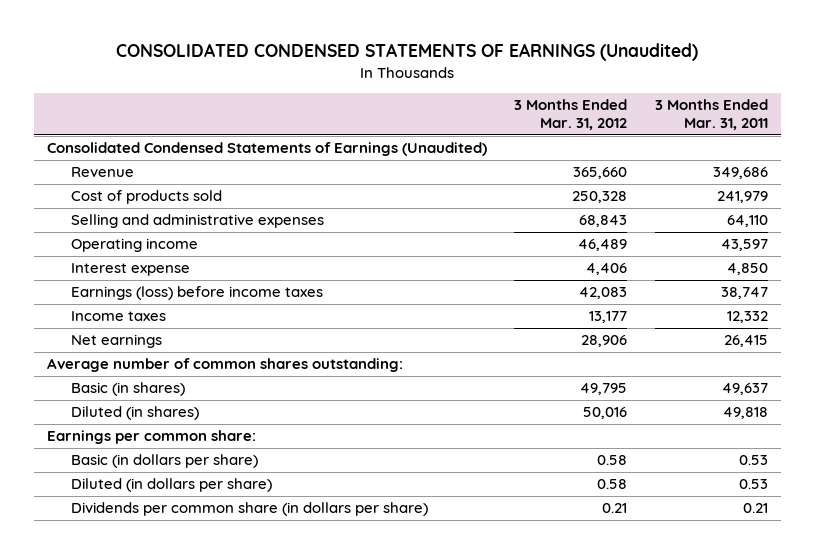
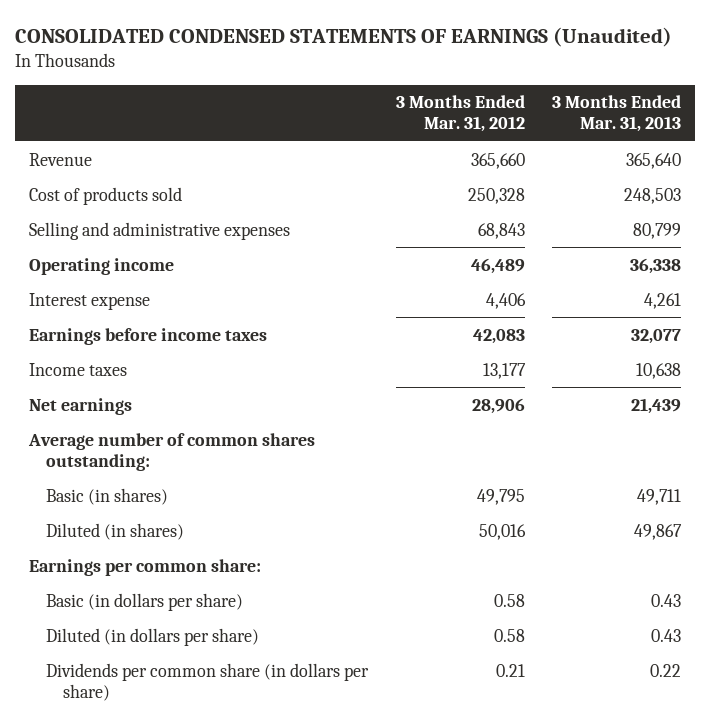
- | 3 Months Ended Mar. 31, 2012 | 3 Months Ended Mar. 31, 2011
+ | 3 Months Ended Mar. 31, 2012 | 3 Months Ended Mar. 31, 2013
- Consolidated Condensed Statements of Earnings (Unaudited)
- Earnings (loss) before income taxes | 42,083 | 38,747
+ Earnings before income taxes | 42,083 | 32,077

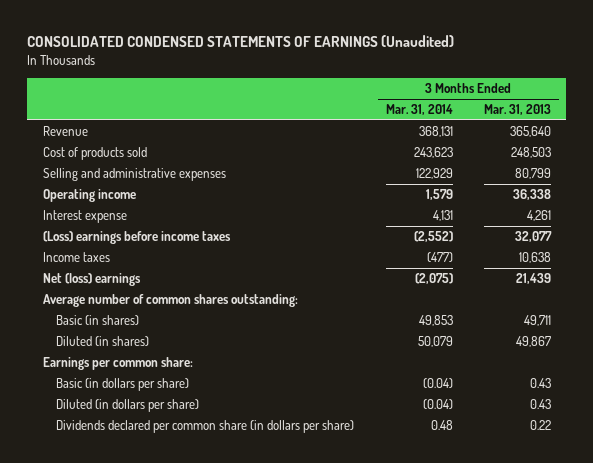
- | 3 Months Ended Mar. 31, 2012 | 3 Months Ended Mar. 31, 2013
+ | 3 Months Ended Mar. 31, 2014 | 3 Months Ended Mar. 31, 2013
- Earnings before income taxes | 42,083 | 32,077
+ (Loss) earnings before income taxes | (2,552) | 32,077
- Net earnings | 28,906 | 21,439
+ Net (loss) earnings | (2,075) | 21,439
- Dividends per common share (in dollars per share) | 0.21 | 0.22
+ Dividends declared per common share (in dollars per share) | 0.48 | 0.22

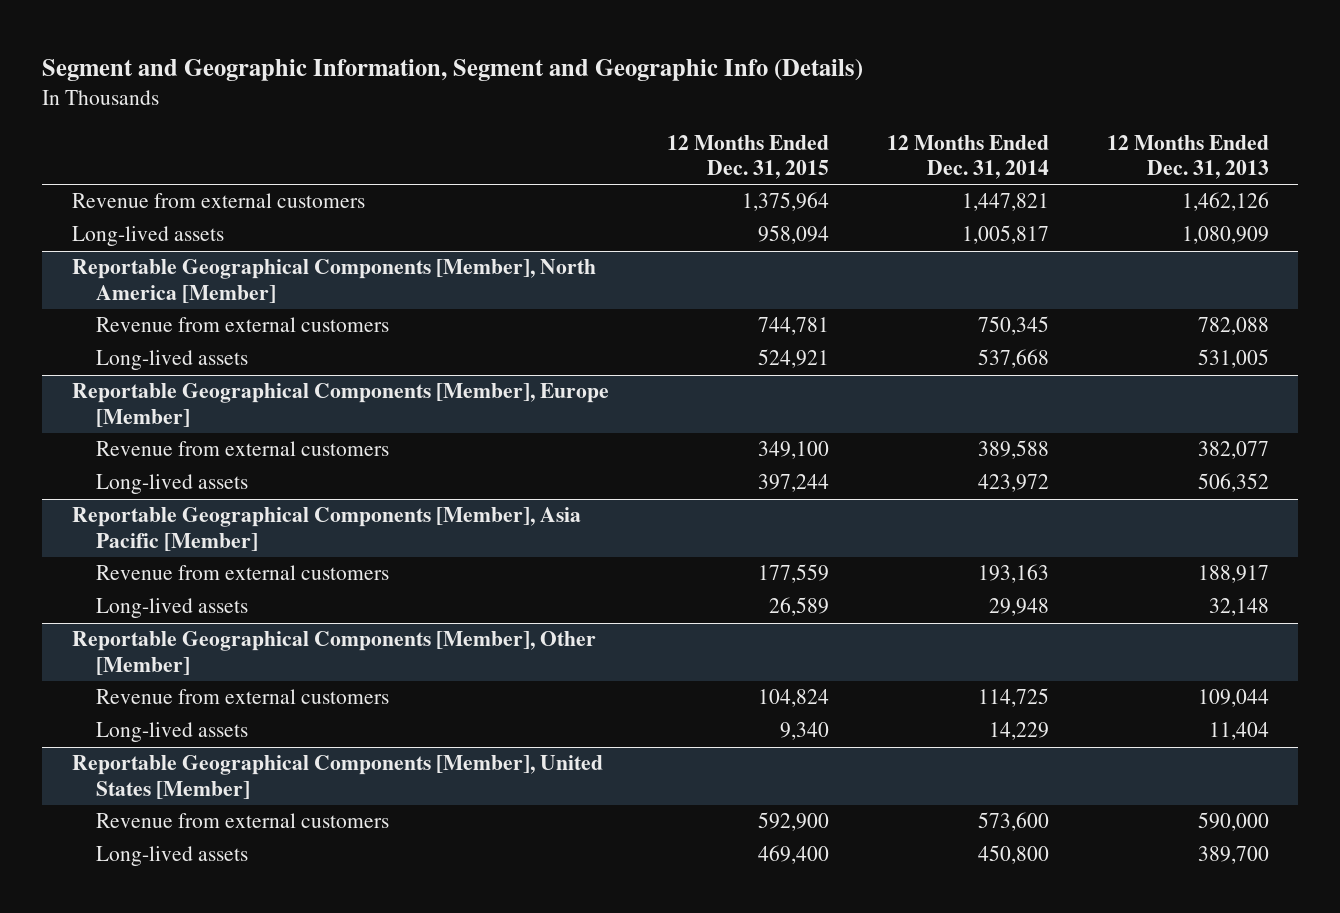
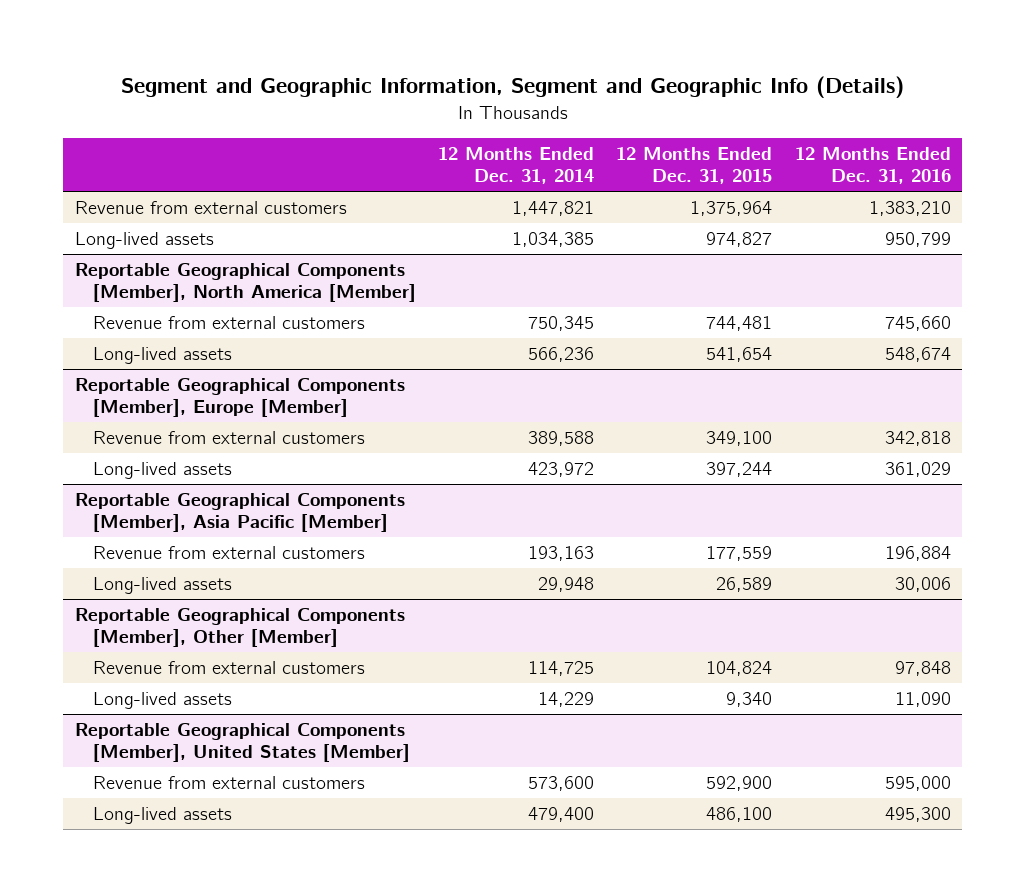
- | 12 Months Ended Dec. 31, 2015 | 12 Months Ended Dec. 31, 2014 | 12 Months Ended Dec. 31, 2013
+ | 12 Months Ended Dec. 31, 2014 | 12 Months Ended Dec. 31, 2015 | 12 Months Ended Dec. 31, 2016
- Long-lived assets | 958,094 | 1,005,817 | 1,080,909
+ Long-lived assets | 1,034,385 | 974,827 | 950,799
@ Reportable Geographical Components [Member], North America [Member]
- Revenue from external customers | 744,781 | 750,345 | 782,088
- Long-lived assets | 524,921 | 537,668 | 531,005
+ Revenue from external customers | 750,345 | 744,481 | 745,660
+ Long-lived assets | 566,236 | 541,654 | 548,674
@ Reportable Geographical Components [Member], United States [Member]
- Long-lived assets | 469,400 | 450,800 | 389,700
+ Long-lived assets | 479,400 | 486,100 | 495,300

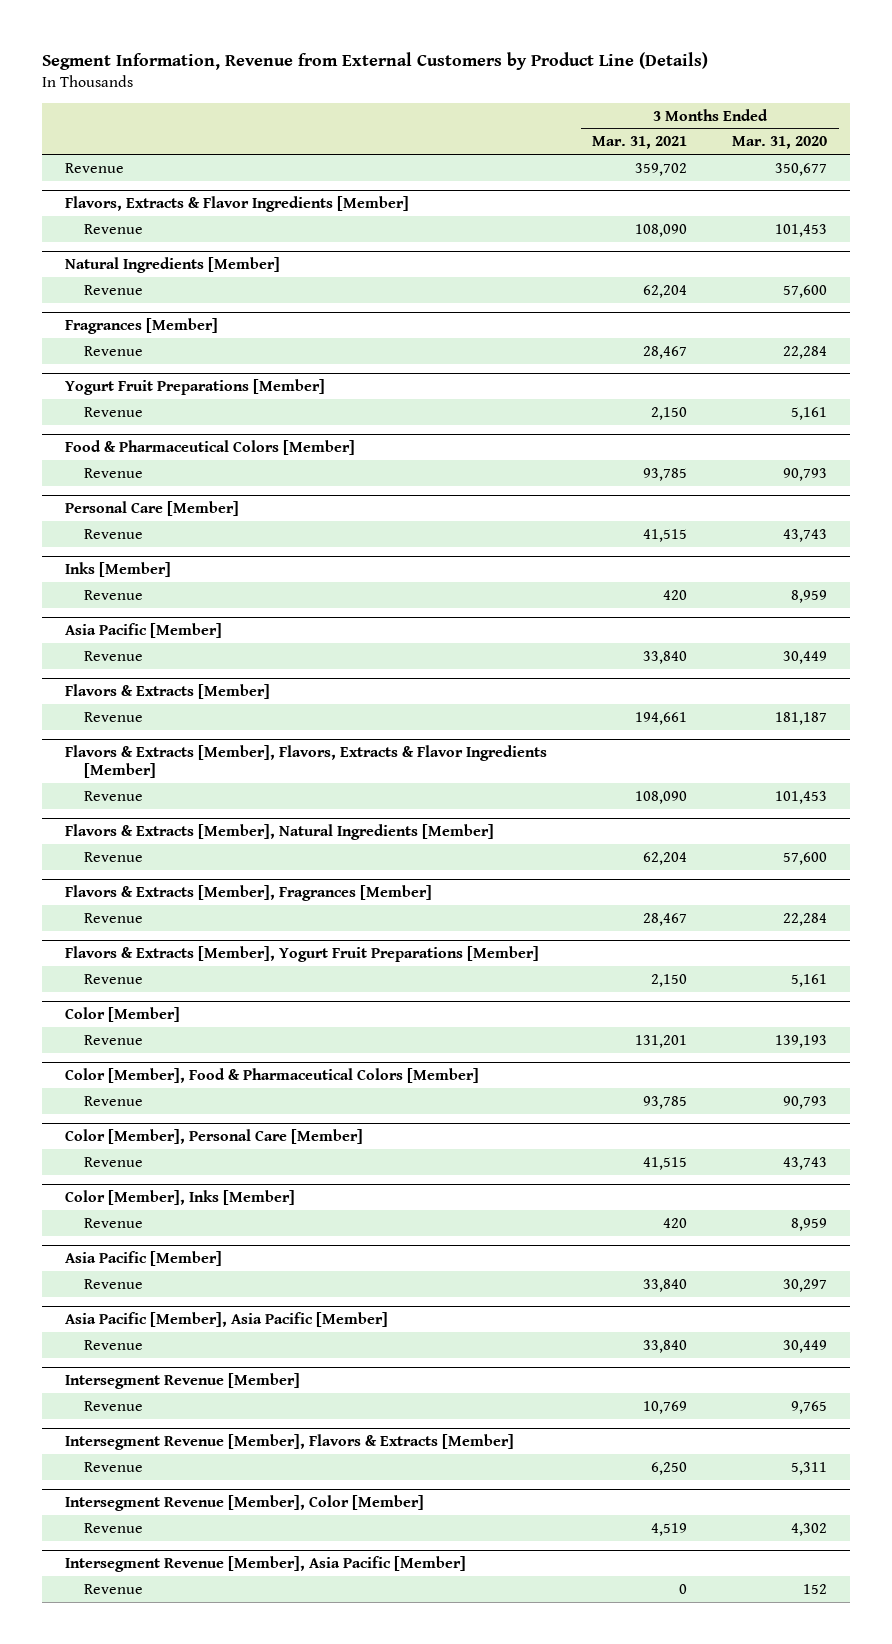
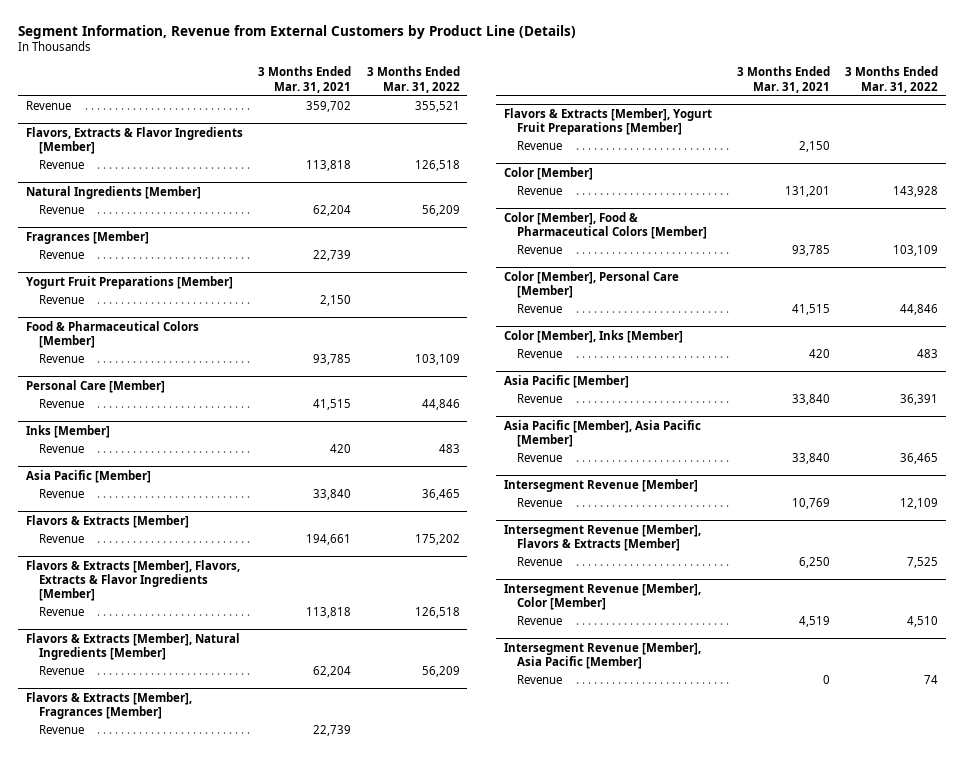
- | 3 Months Ended Mar. 31, 2021 | 3 Months Ended Mar. 31, 2020
+ | 3 Months Ended Mar. 31, 2021 | 3 Months Ended Mar. 31, 2022
@ Flavors, Extracts & Flavor Ingredients [Member]
- Revenue | 108,090 | 101,453
+ Revenue | 113,818 | 126,518
@ Fragrances [Member]
- Revenue | 28,467 | 22,284
+ Revenue | 22,739 |
@ Flavors & Extracts [Member], Flavors, Extracts & Flavor Ingredients [Member]
- Revenue | 108,090 | 101,453
+ Revenue | 113,818 | 126,518
@ Flavors & Extracts [Member], Fragrances [Member]
- Revenue | 28,467 | 22,284
+ Revenue | 22,739 |

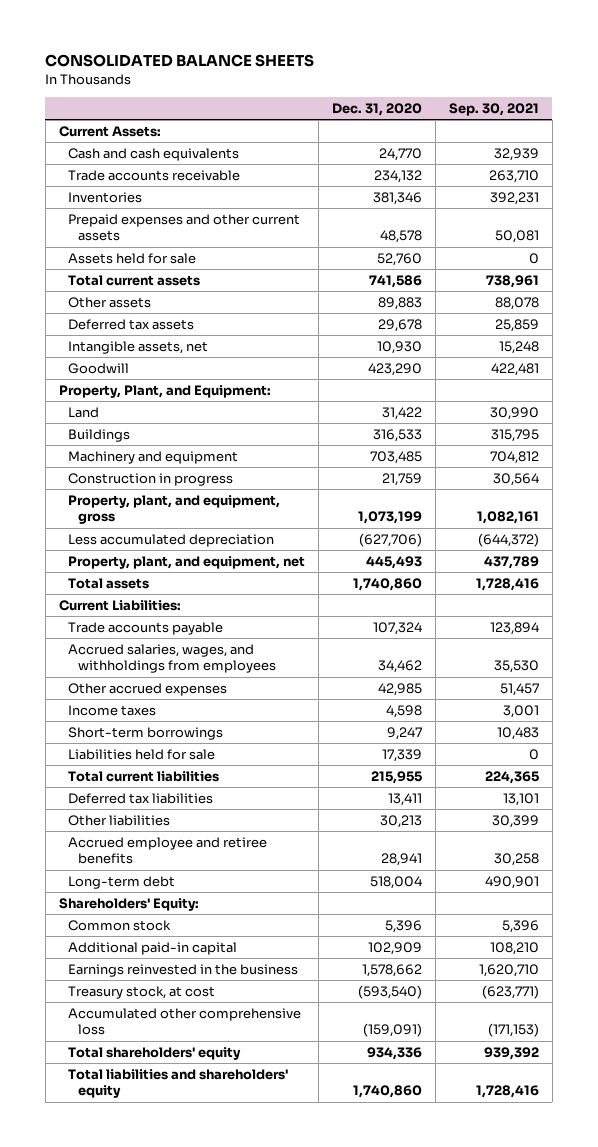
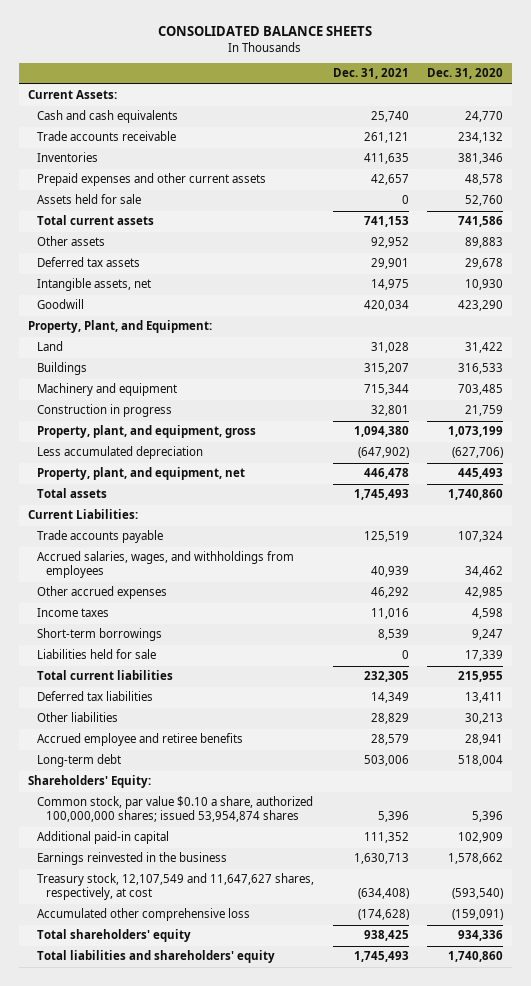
- | Dec. 31, 2020 | Sep. 30, 2021
+ | Dec. 31, 2021 | Dec. 31, 2020
- Common stock | 5,396 | 5,396
+ Common stock, par value $0.10 a share, authorized 100,000,000 shares; issued 53,954,874 shares | 5,396 | 5,396
- Treasury stock, at cost | (593,540) | (623,771)
+ Treasury stock, 12,107,549 and 11,647,627 shares, respectively, at cost | (634,408) | (593,540)

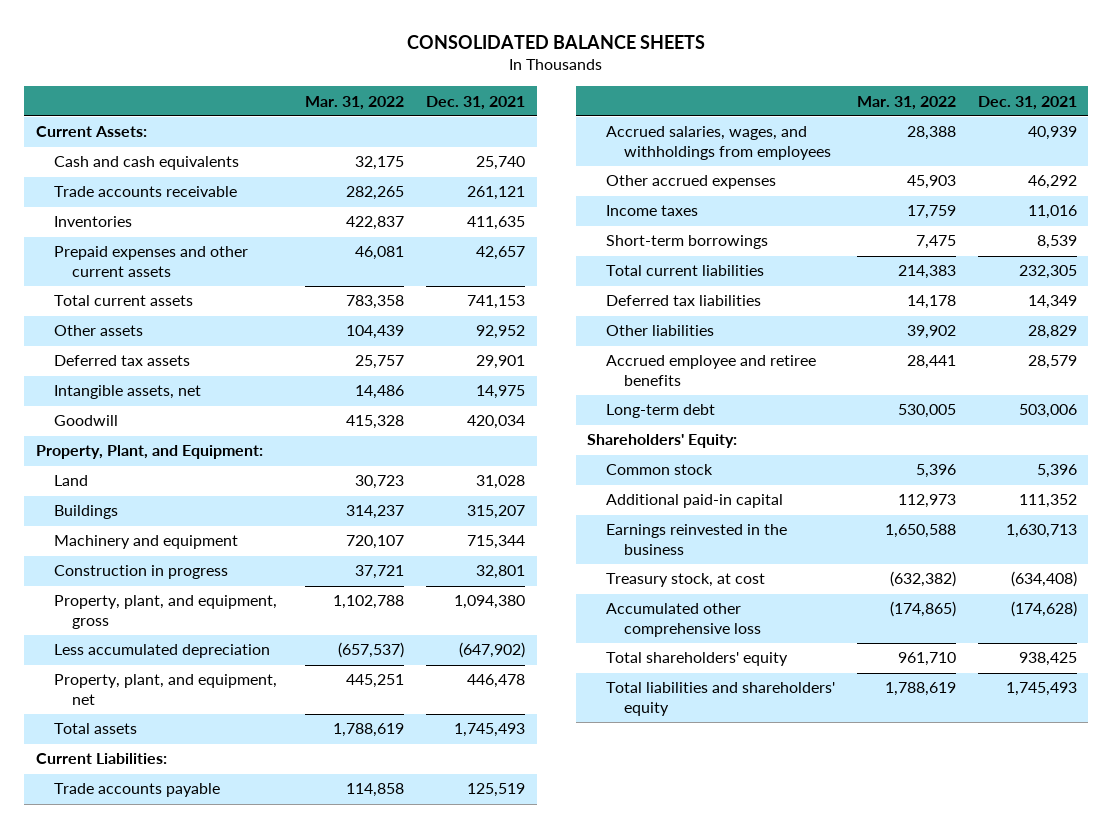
- | Dec. 31, 2021 | Dec. 31, 2020
+ | Mar. 31, 2022 | Dec. 31, 2021
- Assets held for sale | 0 | 52,760
- Liabilities held for sale | 0 | 17,339
- Common stock, par value $0.10 a share, authorized 100,000,000 shares; issued 53,954,874 shares | 5,396 | 5,396
+ Common stock | 5,396 | 5,396
- Treasury stock, 12,107,549 and 11,647,627 shares, respectively, at cost | (634,408) | (593,540)
+ Treasury stock, at cost | (632,382) | (634,408)

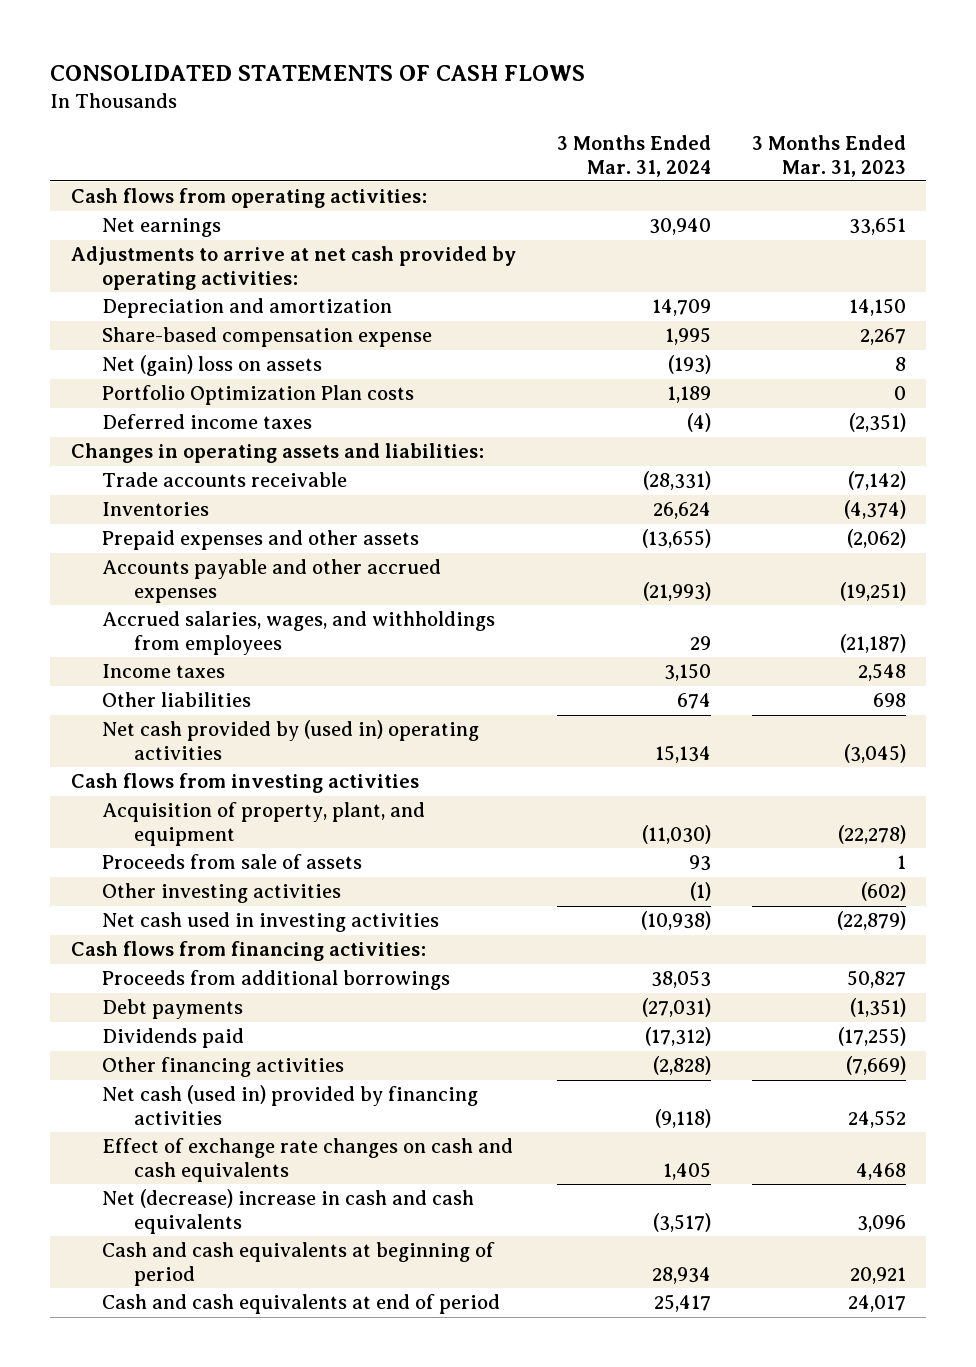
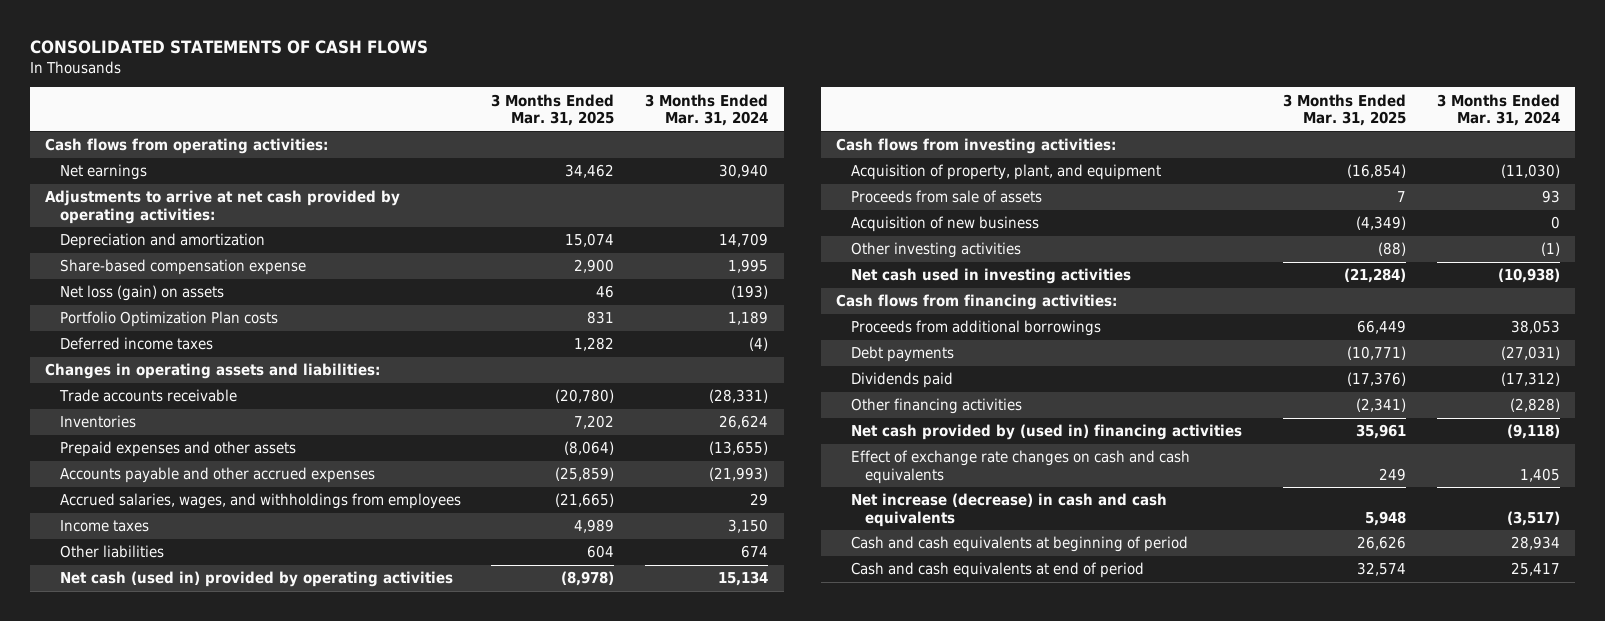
- | 3 Months Ended Mar. 31, 2024 | 3 Months Ended Mar. 31, 2023
+ | 3 Months Ended Mar. 31, 2025 | 3 Months Ended Mar. 31, 2024
- Net (gain) loss on assets | (193) | 8
+ Net loss (gain) on assets | 46 | (193)
- Net cash provided by (used in) operating activities | 15,134 | (3,045)
- Cash flows from investing activities
+ Net cash (used in) provided by operating activities | (8,978) | 15,134
+ Cash flows from investing activities:
+ Acquisition of new business | (4,349) | 0
- Net cash (used in) provided by financing activities | (9,118) | 24,552
+ Net cash provided by (used in) financing activities | 35,961 | (9,118)
- Net (decrease) increase in cash and cash equivalents | (3,517) | 3,096
+ Net increase (decrease) in cash and cash equivalents | 5,948 | (3,517)

